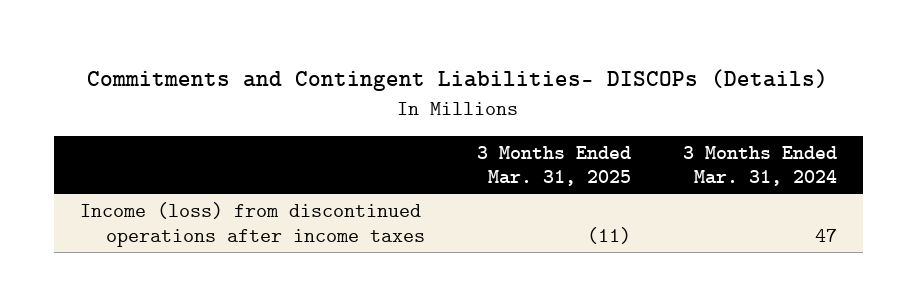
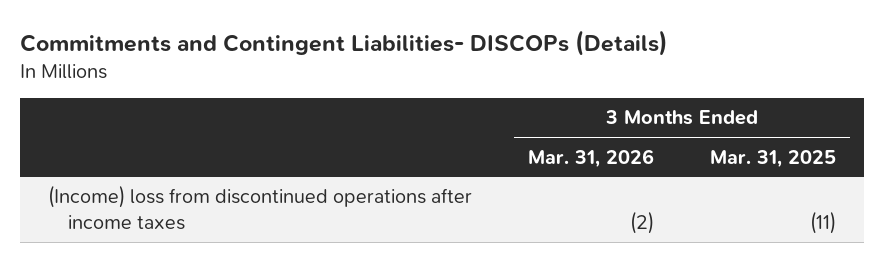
- | 3 Months Ended Mar. 31, 2025 | 3 Months Ended Mar. 31, 2024
+ | 3 Months Ended Mar. 31, 2026 | 3 Months Ended Mar. 31, 2025
- Income (loss) from discontinued operations after income taxes | (11) | 47
+ (Income) loss from discontinued operations after income taxes | (2) | (11)

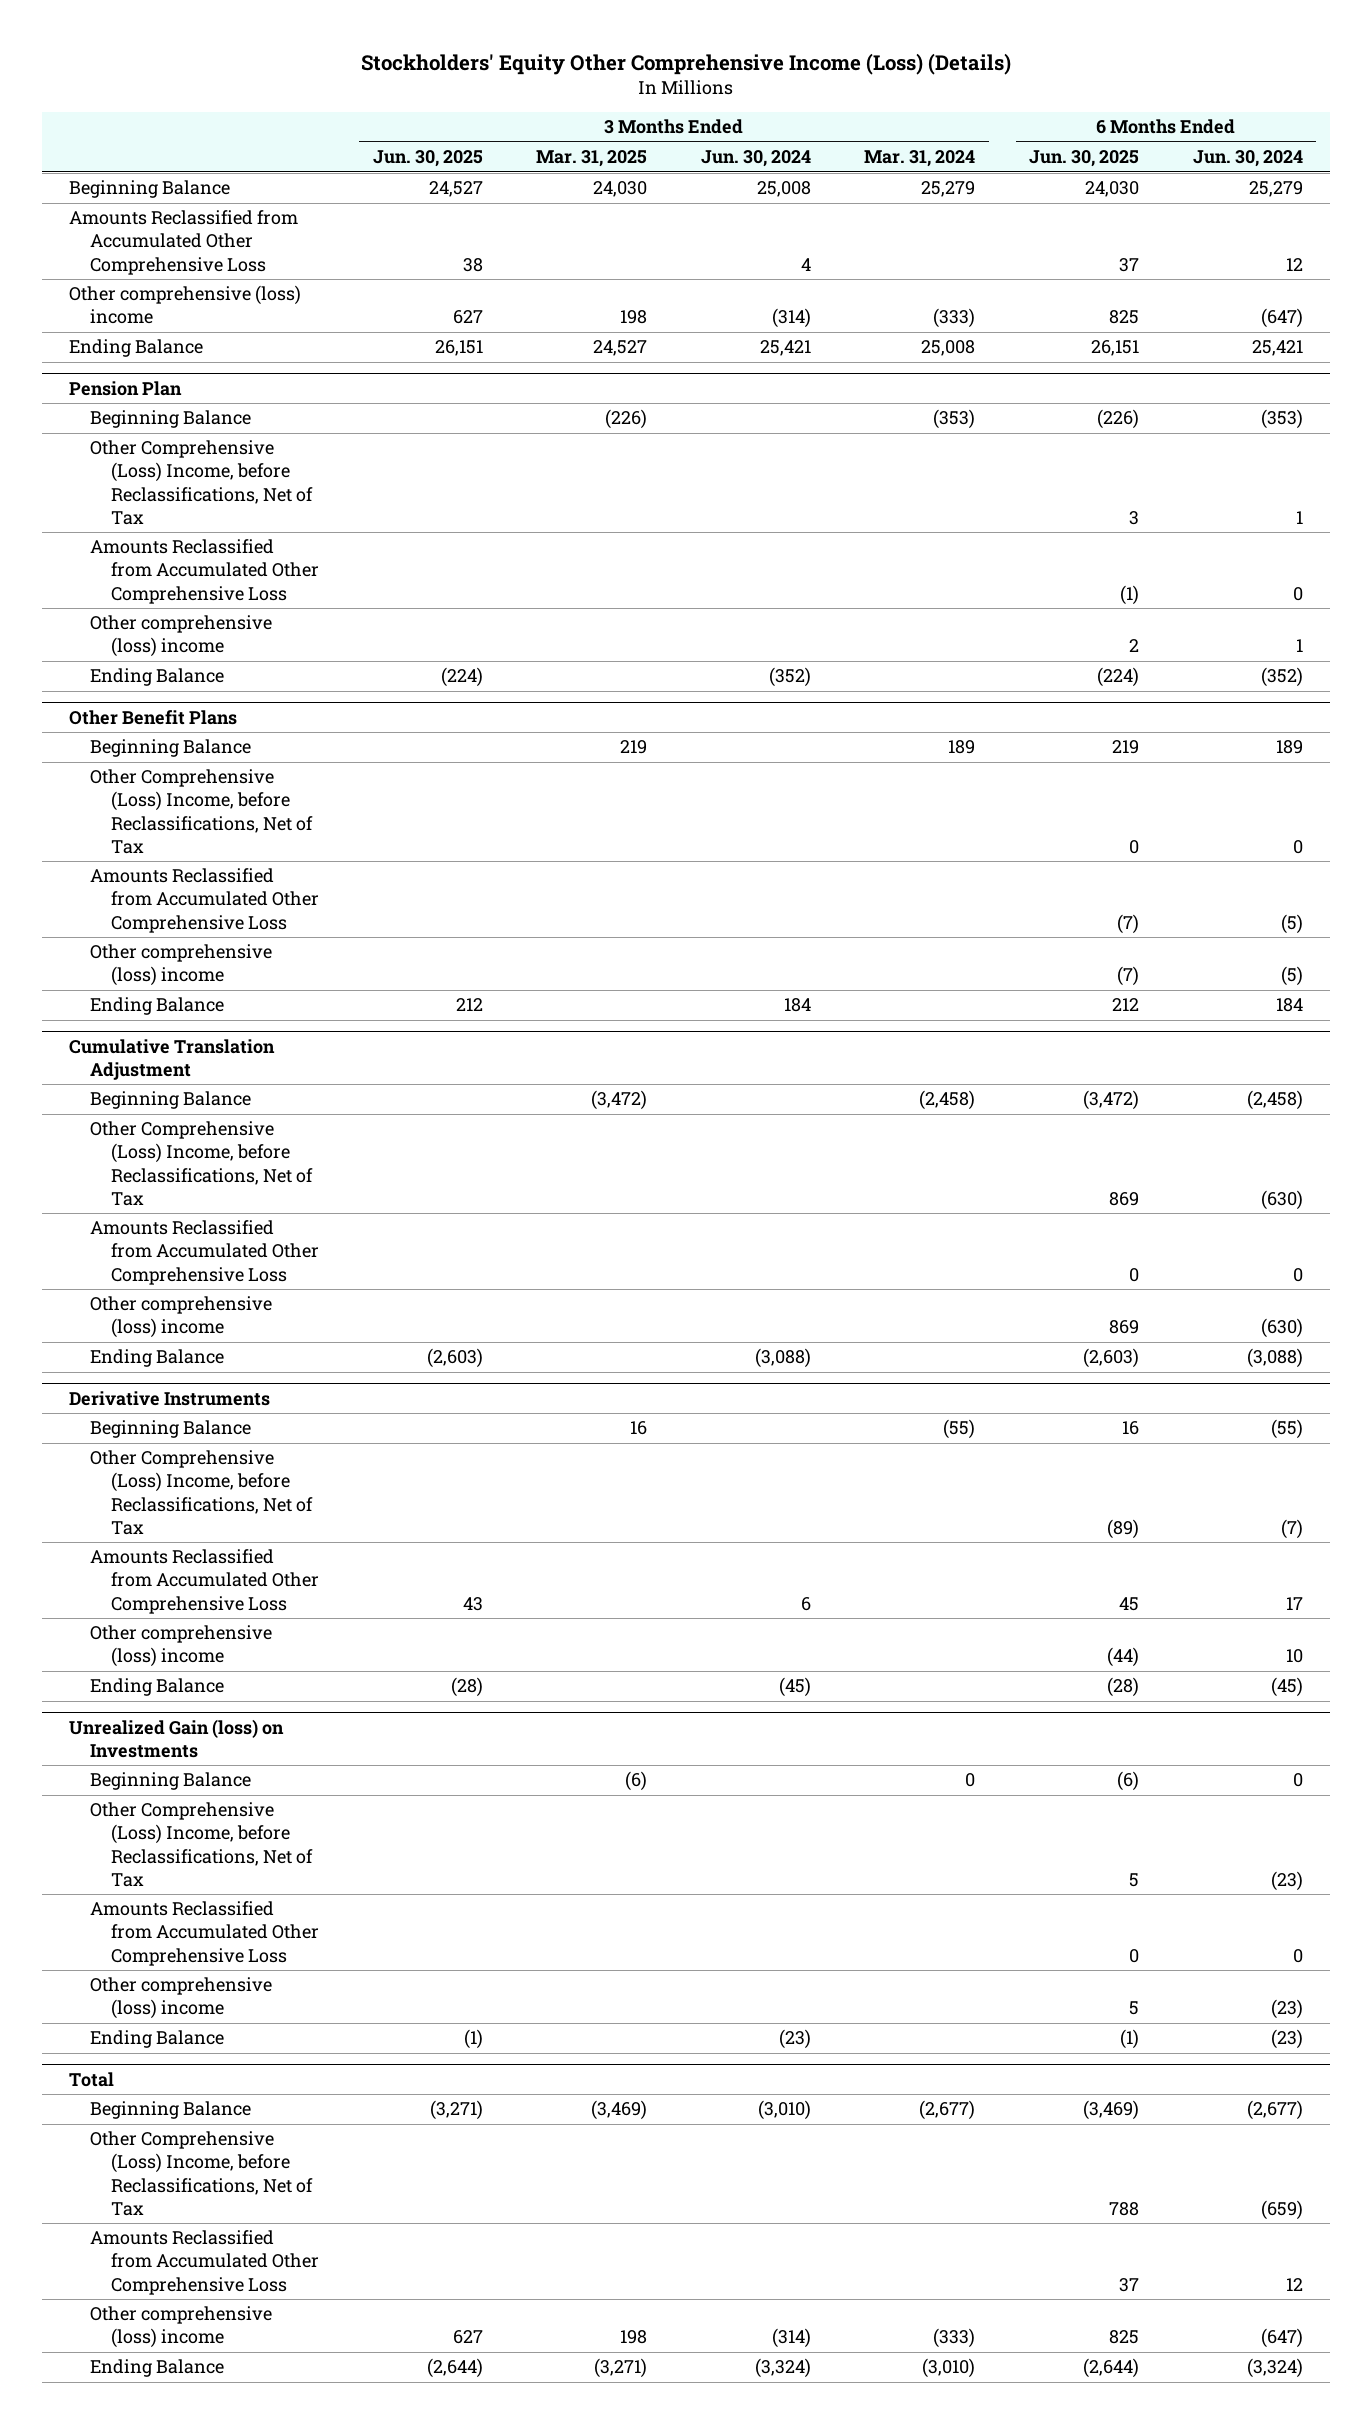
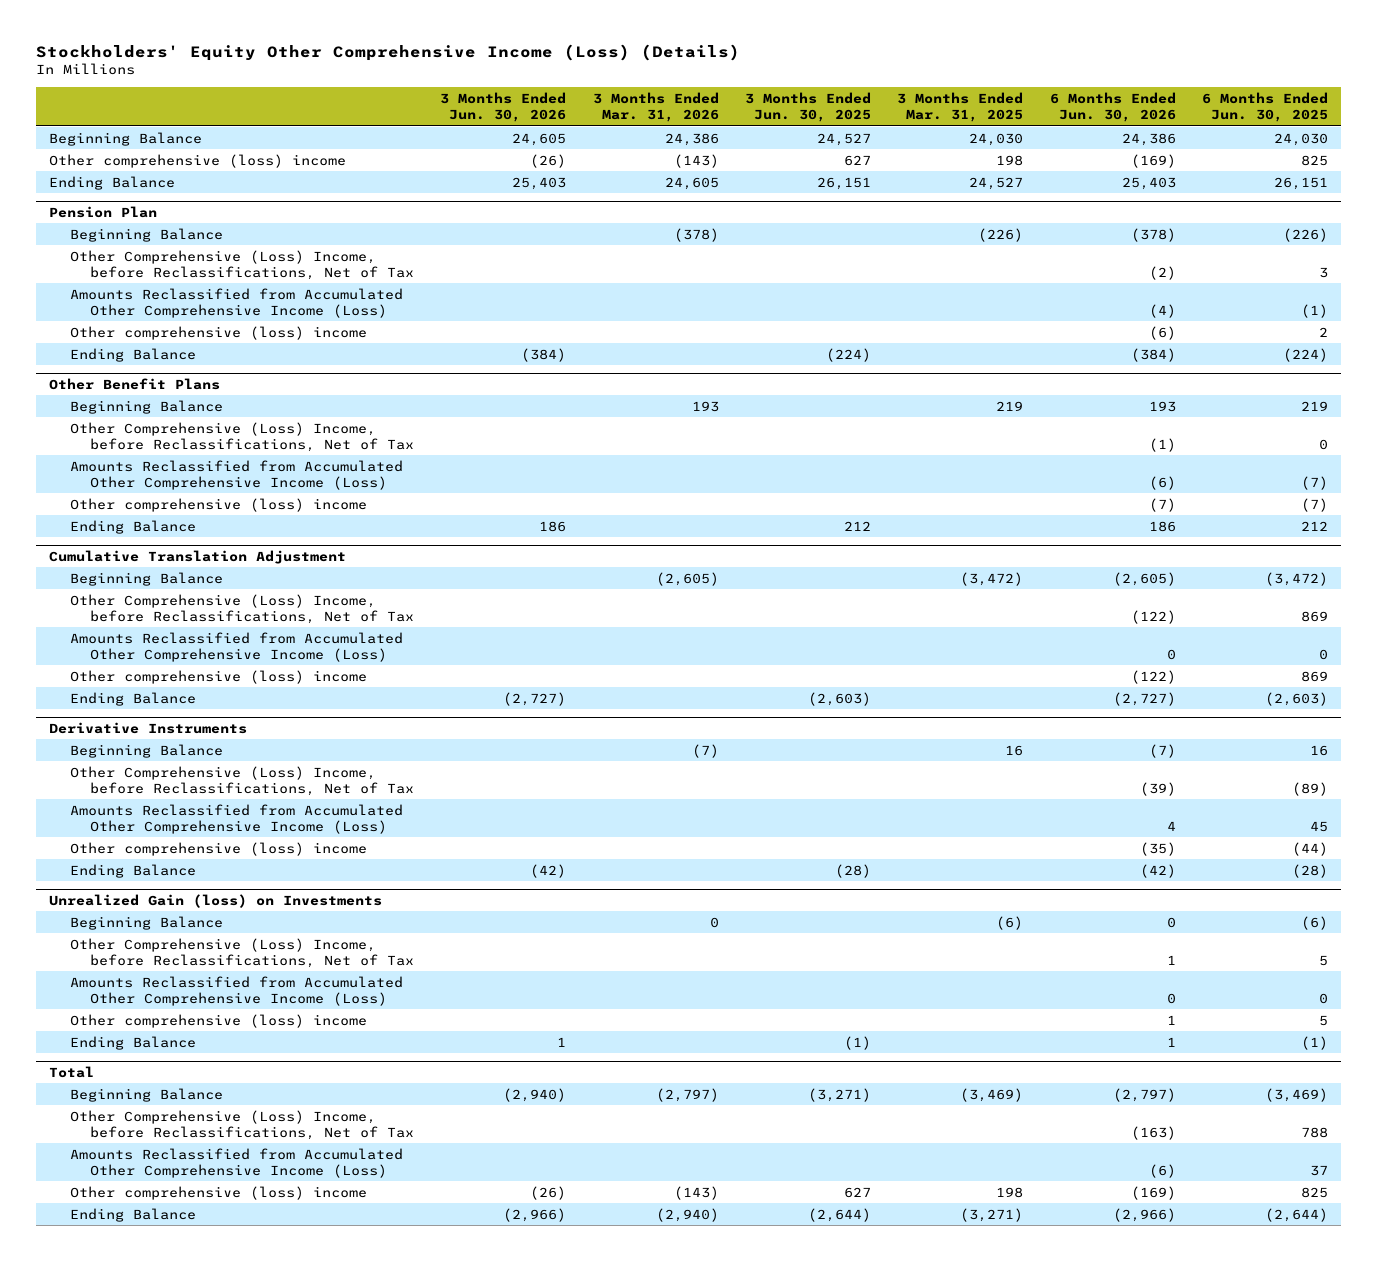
- | 3 Months Ended Jun. 30, 2025 | 3 Months Ended Mar. 31, 2025 | 3 Months Ended Jun. 30, 2024 | 3 Months Ended Mar. 31, 2024 | 6 Months Ended Jun. 30, 2025 | 6 Months Ended Jun. 30, 2024
+ | 3 Months Ended Jun. 30, 2026 | 3 Months Ended Mar. 31, 2026 | 3 Months Ended Jun. 30, 2025 | 3 Months Ended Mar. 31, 2025 | 6 Months Ended Jun. 30, 2026 | 6 Months Ended Jun. 30, 2025
- Amounts Reclassified from Accumulated Other Comprehensive Loss | 38 | | 4 | | 37 | 12
@ Pension Plan
- Amounts Reclassified from Accumulated Other Comprehensive Loss | | | | | (1) | 0
+ Amounts Reclassified from Accumulated Other Comprehensive Income (Loss) | | | | | (4) | (1)
@ Other Benefit Plans
- Amounts Reclassified from Accumulated Other Comprehensive Loss | | | | | (7) | (5)
+ Amounts Reclassified from Accumulated Other Comprehensive Income (Loss) | | | | | (6) | (7)
@ Cumulative Translation Adjustment
- Amounts Reclassified from Accumulated Other Comprehensive Loss | | | | | 0 | 0
+ Amounts Reclassified from Accumulated Other Comprehensive Income (Loss) | | | | | 0 | 0
@ Derivative Instruments
- Amounts Reclassified from Accumulated Other Comprehensive Loss | 43 | | 6 | | 45 | 17
+ Amounts Reclassified from Accumulated Other Comprehensive Income (Loss) | | | | | 4 | 45
@ Unrealized Gain (loss) on Investments
- Amounts Reclassified from Accumulated Other Comprehensive Loss | | | | | 0 | 0
+ Amounts Reclassified from Accumulated Other Comprehensive Income (Loss) | | | | | 0 | 0
@ Total
- Amounts Reclassified from Accumulated Other Comprehensive Loss | | | | | 37 | 12
+ Amounts Reclassified from Accumulated Other Comprehensive Income (Loss) | | | | | (6) | 37

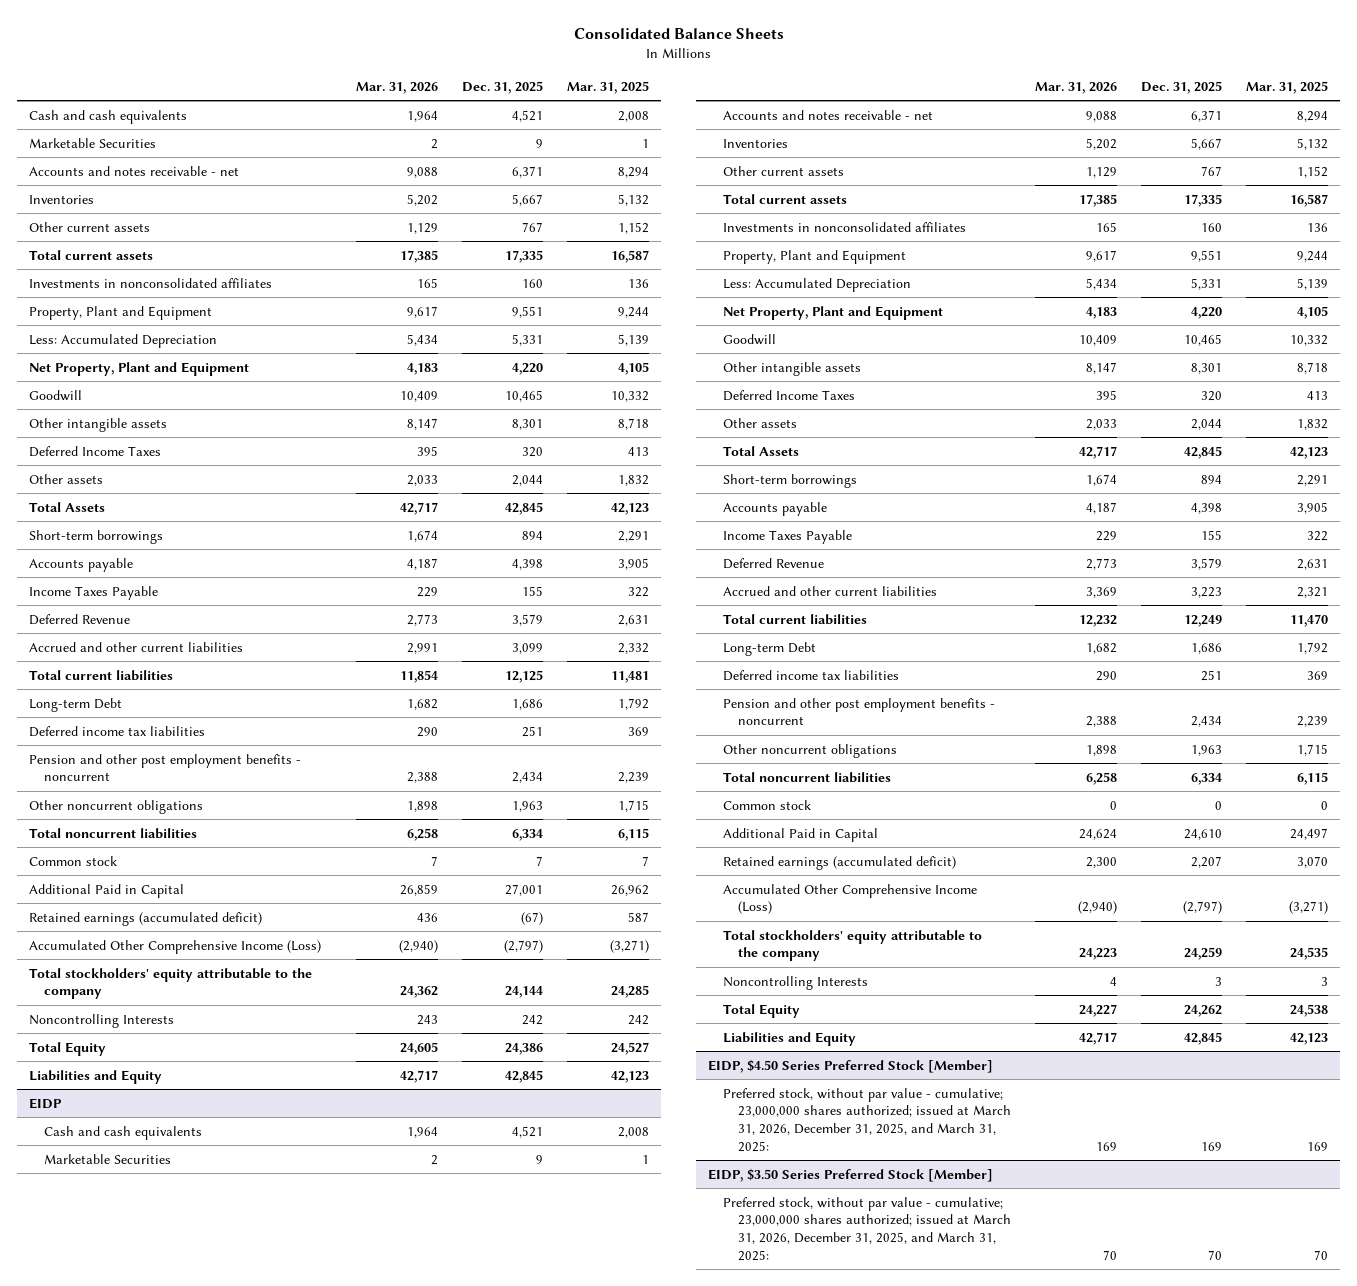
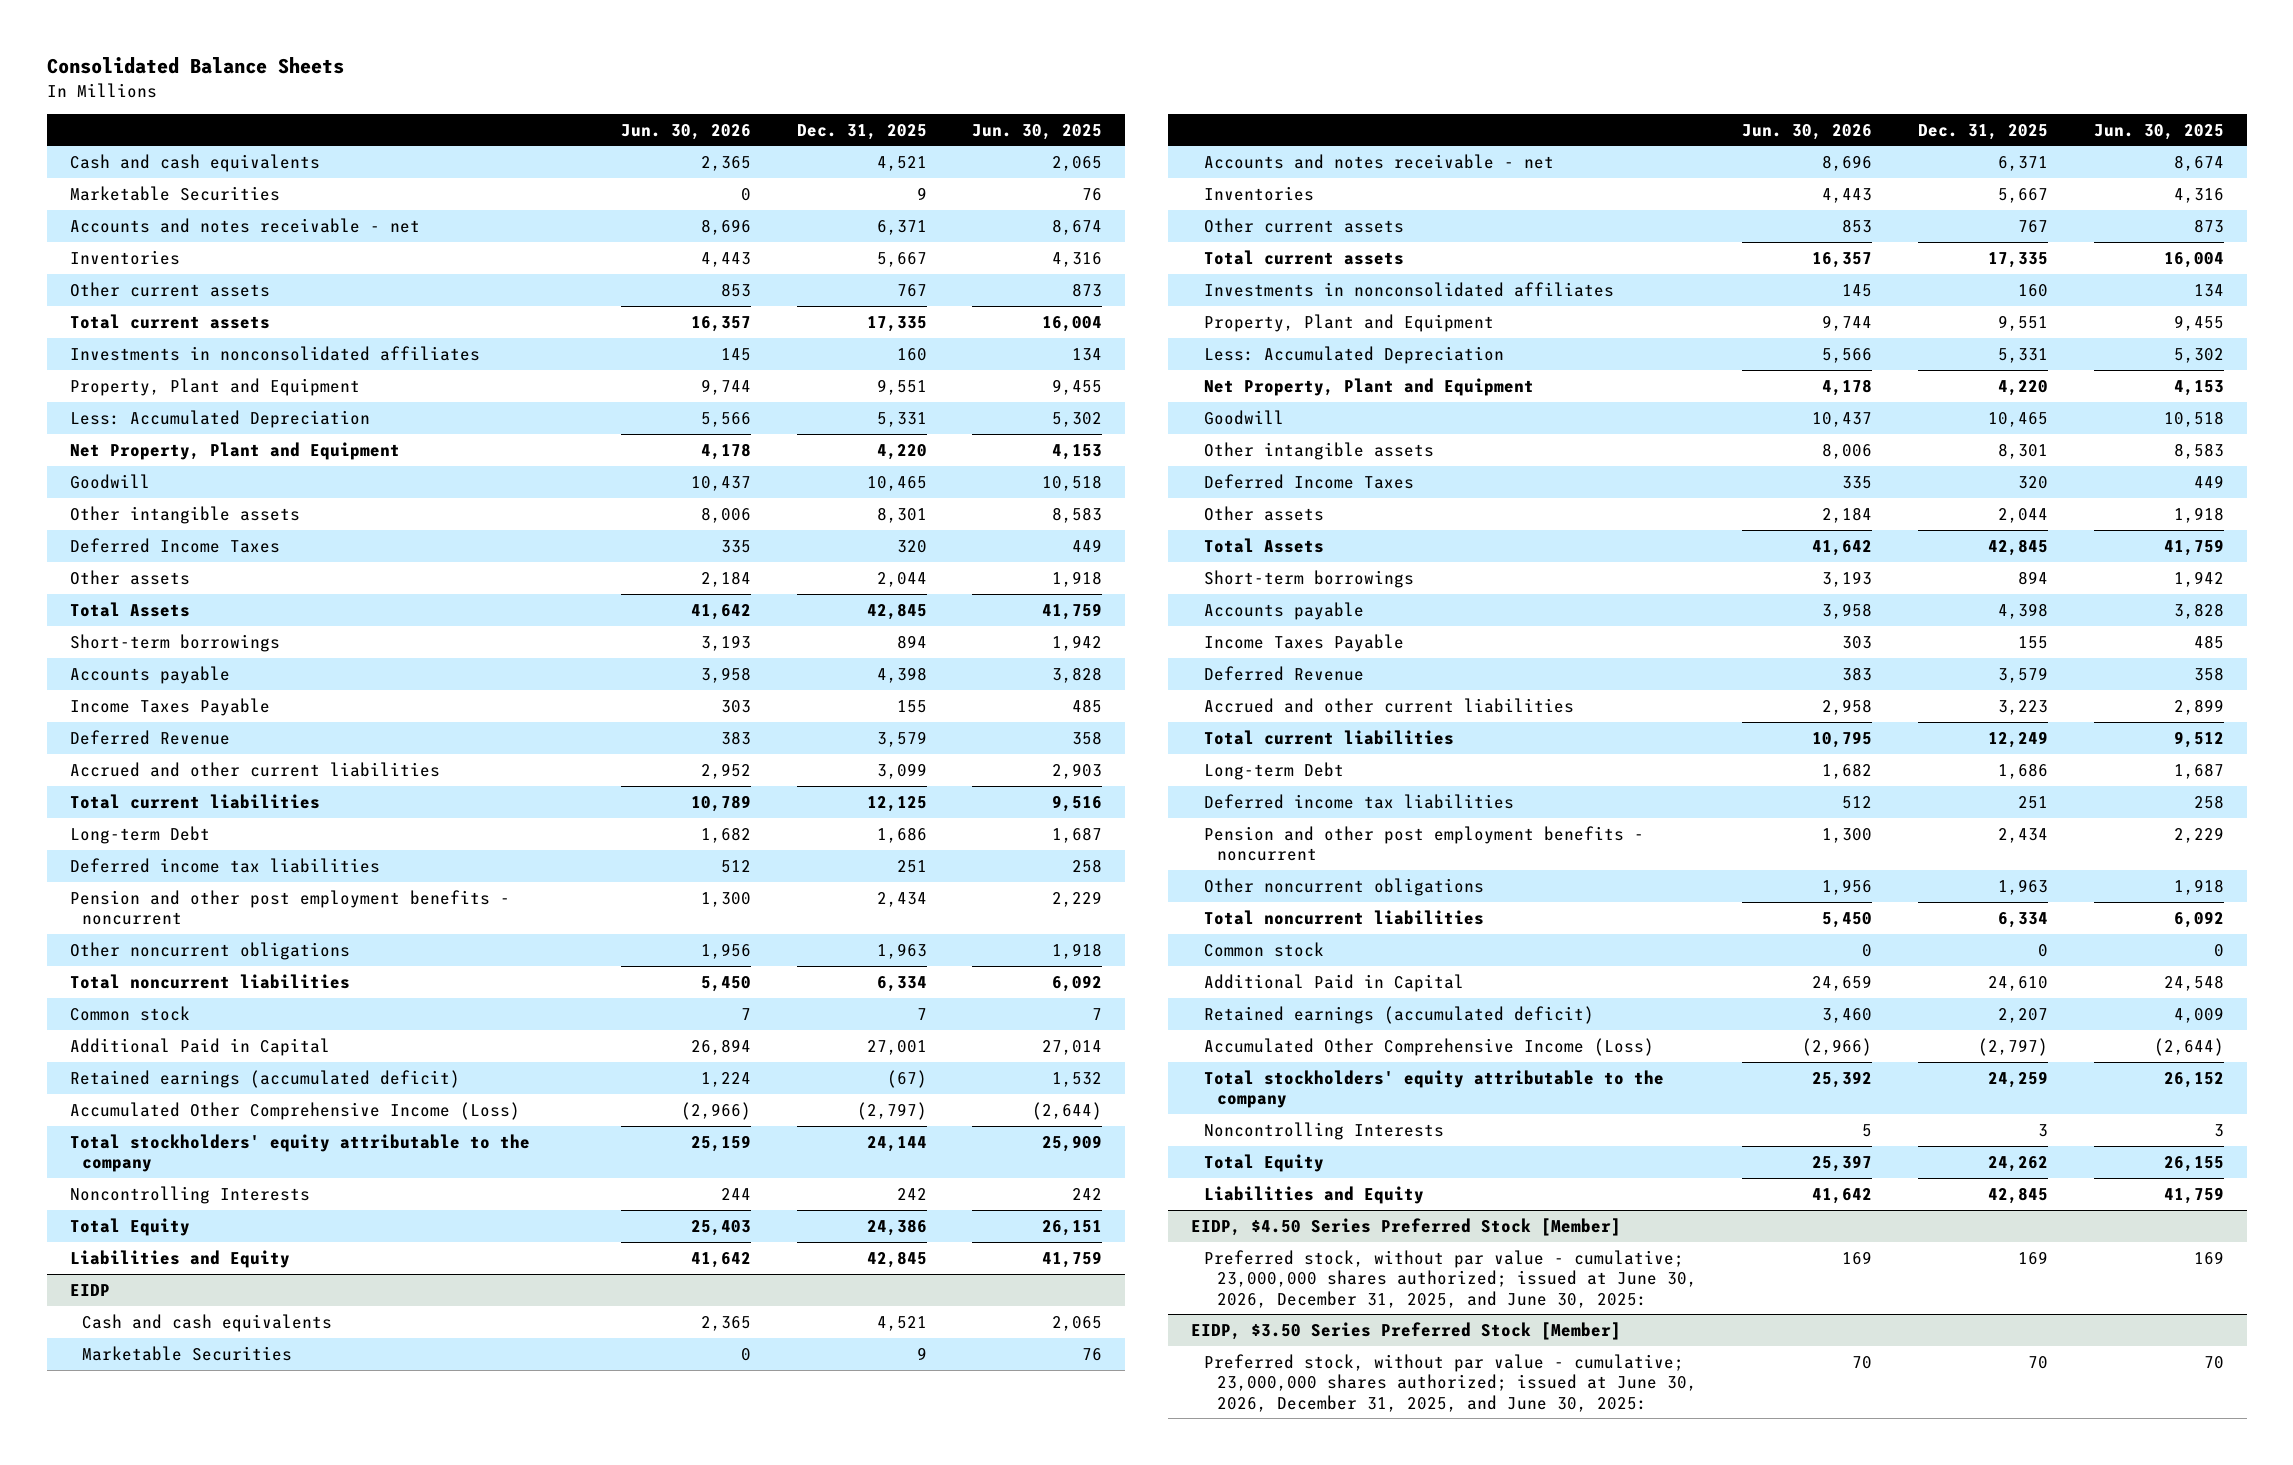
- | Mar. 31, 2026 | Dec. 31, 2025 | Mar. 31, 2025
+ | Jun. 30, 2026 | Dec. 31, 2025 | Jun. 30, 2025
@ EIDP, $4.50 Series Preferred Stock [Member]
- Preferred stock, without par value - cumulative; 23,000,000 shares authorized; issued at March 31, 2026, December 31, 2025, and March 31, 2025: | 169 | 169 | 169
+ Preferred stock, without par value - cumulative; 23,000,000 shares authorized; issued at June 30, 2026, December 31, 2025, and June 30, 2025: | 169 | 169 | 169
@ EIDP, $3.50 Series Preferred Stock [Member]
- Preferred stock, without par value - cumulative; 23,000,000 shares authorized; issued at March 31, 2026, December 31, 2025, and March 31, 2025: | 70 | 70 | 70
+ Preferred stock, without par value - cumulative; 23,000,000 shares authorized; issued at June 30, 2026, December 31, 2025, and June 30, 2025: | 70 | 70 | 70

